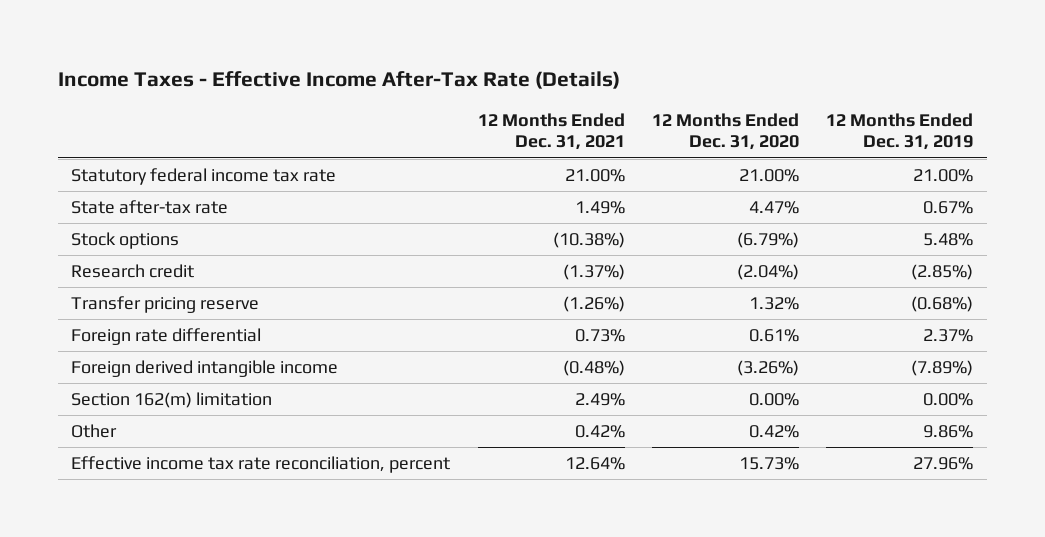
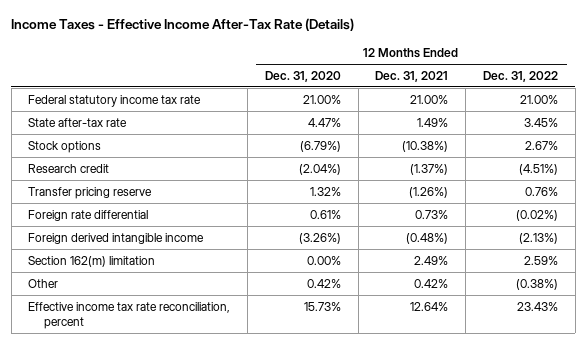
- | 12 Months Ended Dec. 31, 2021 | 12 Months Ended Dec. 31, 2020 | 12 Months Ended Dec. 31, 2019
+ | 12 Months Ended Dec. 31, 2020 | 12 Months Ended Dec. 31, 2021 | 12 Months Ended Dec. 31, 2022
- Statutory federal income tax rate | 21.00% | 21.00% | 21.00%
+ Federal statutory income tax rate | 21.00% | 21.00% | 21.00%

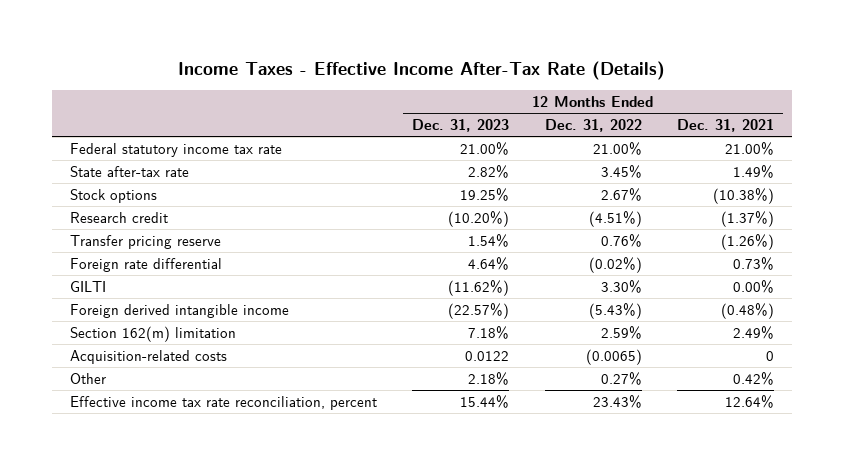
- | 12 Months Ended Dec. 31, 2020 | 12 Months Ended Dec. 31, 2021 | 12 Months Ended Dec. 31, 2022
+ | 12 Months Ended Dec. 31, 2023 | 12 Months Ended Dec. 31, 2022 | 12 Months Ended Dec. 31, 2021
- Foreign derived intangible income | (3.26%) | (0.48%) | (2.13%)
+ GILTI | (11.62%) | 3.30% | 0.00%
+ Foreign derived intangible income | (22.57%) | (5.43%) | (0.48%)
- Other | 0.42% | 0.42% | (0.38%)
+ Acquisition-related costs | 0.0122 | (0.0065) | 0
+ Other | 2.18% | 0.27% | 0.42%

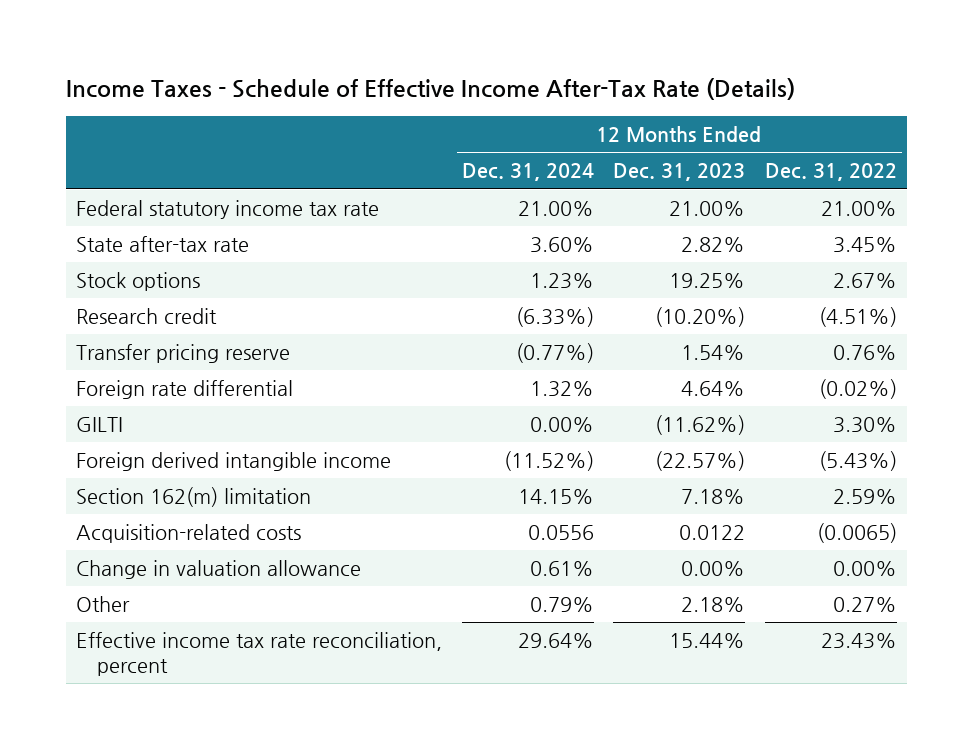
- Income Taxes - Effective Income After-Tax Rate (Details)
+ Income Taxes - Schedule of Effective Income After-Tax Rate (Details)
- | 12 Months Ended Dec. 31, 2023 | 12 Months Ended Dec. 31, 2022 | 12 Months Ended Dec. 31, 2021
+ | 12 Months Ended Dec. 31, 2024 | 12 Months Ended Dec. 31, 2023 | 12 Months Ended Dec. 31, 2022
+ Change in valuation allowance | 0.61% | 0.00% | 0.00%

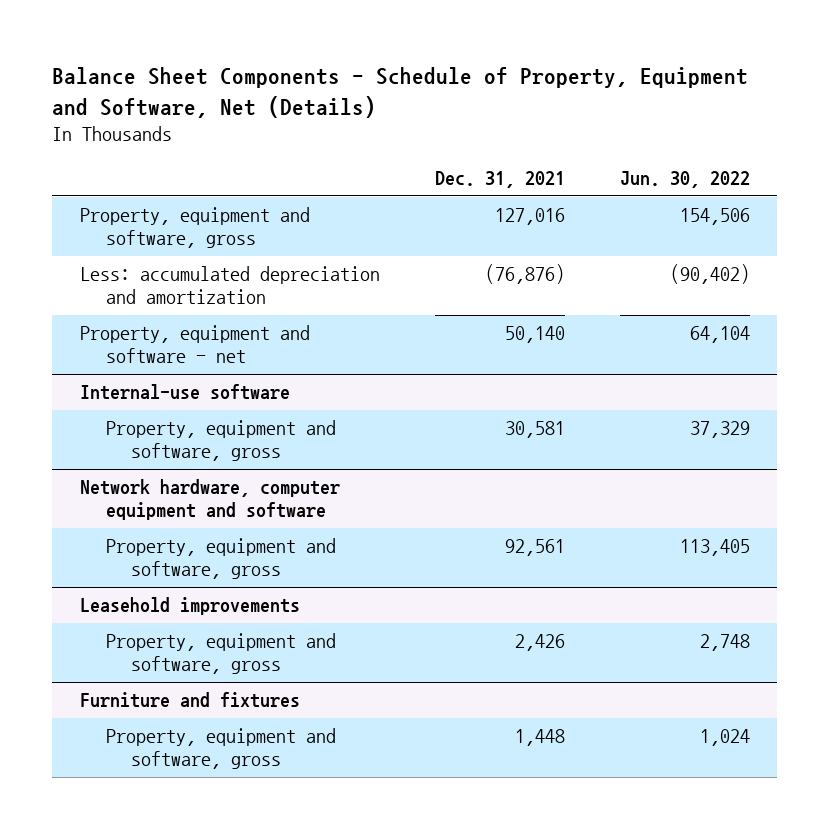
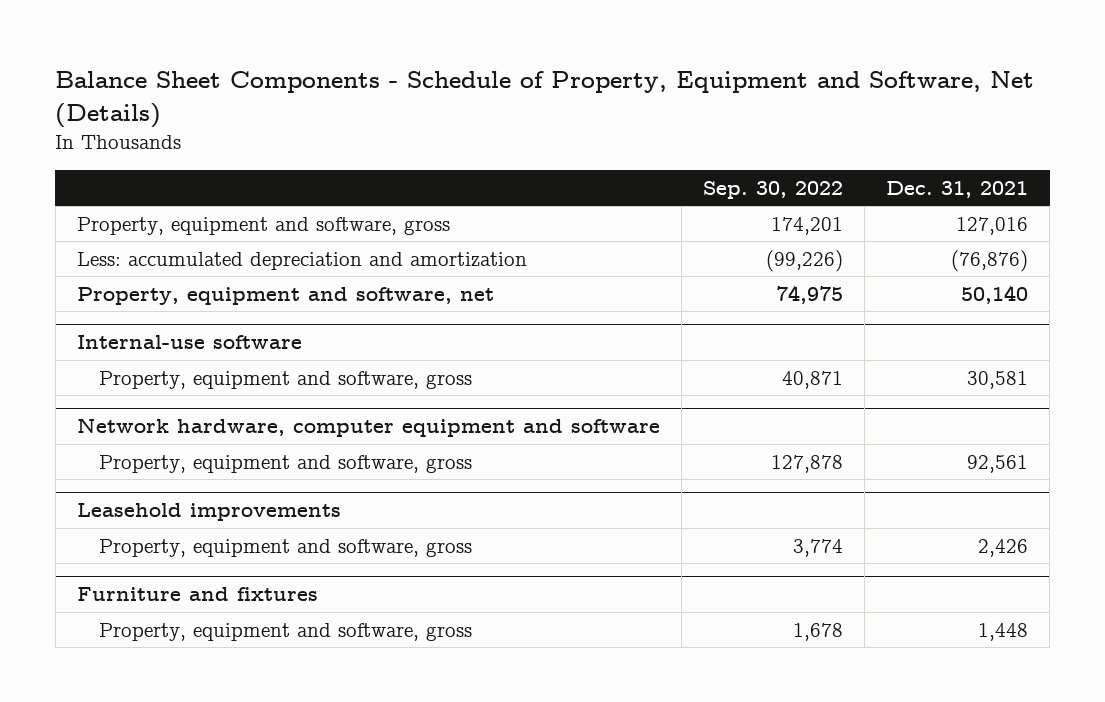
- | Dec. 31, 2021 | Jun. 30, 2022
+ | Sep. 30, 2022 | Dec. 31, 2021
- Property, equipment and software - net | 50,140 | 64,104
+ Property, equipment and software, net | 74,975 | 50,140

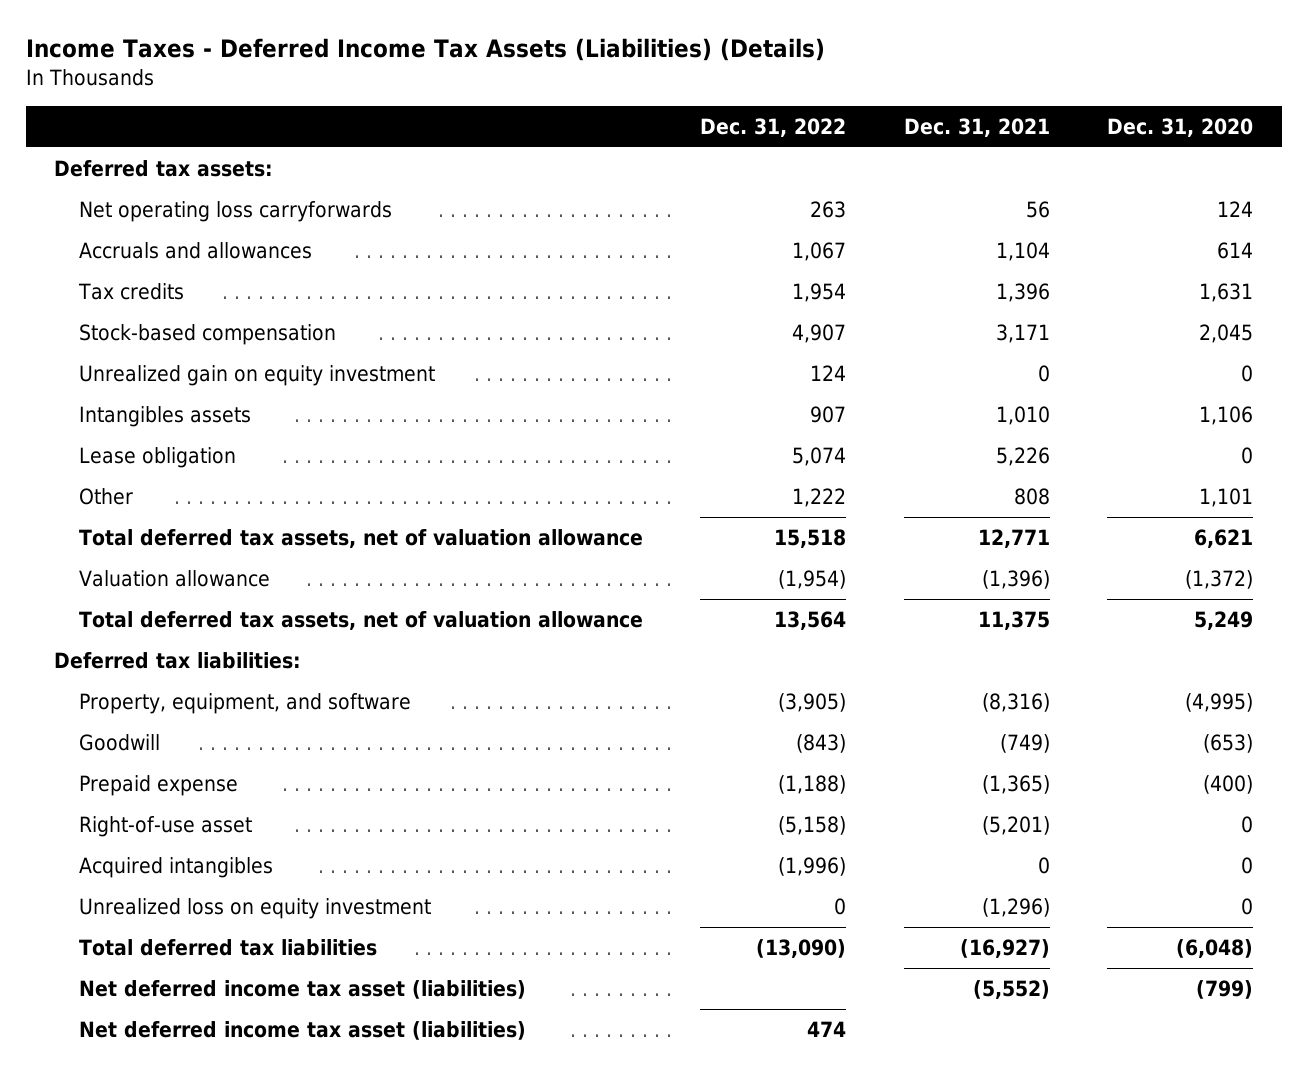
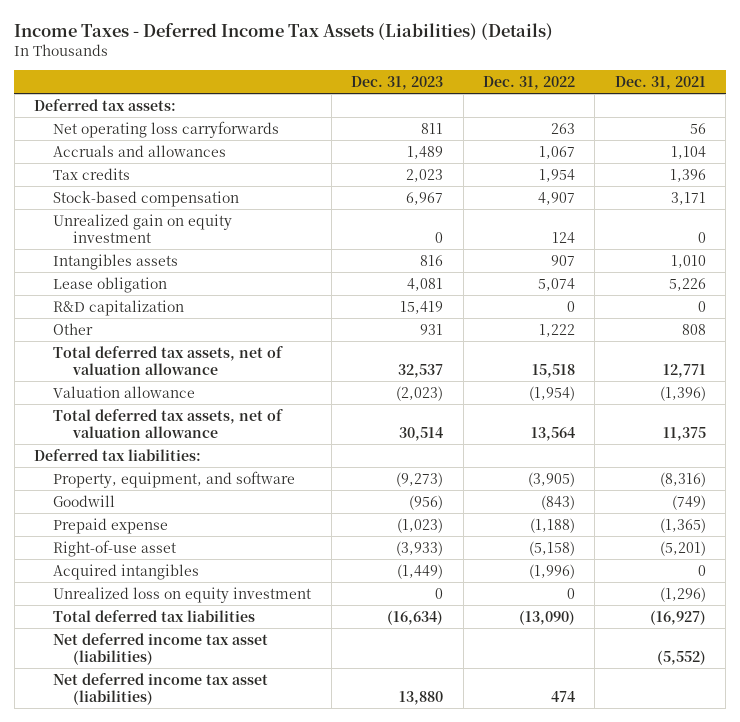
- | Dec. 31, 2022 | Dec. 31, 2021 | Dec. 31, 2020
+ | Dec. 31, 2023 | Dec. 31, 2022 | Dec. 31, 2021
+ R&D capitalization | 15,419 | 0 | 0

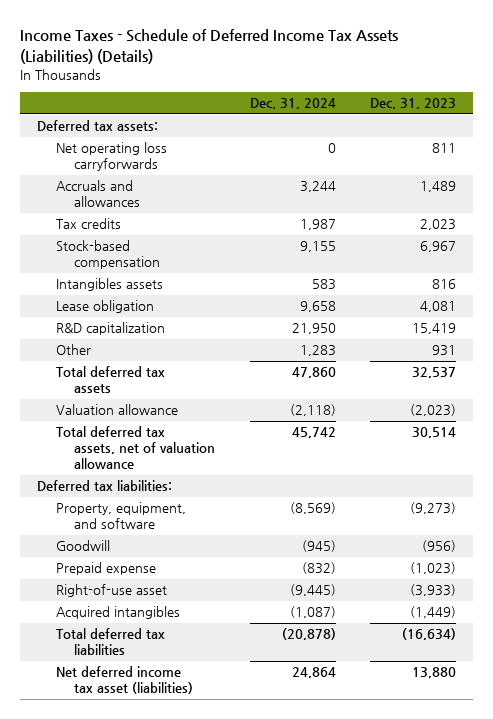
- Income Taxes - Deferred Income Tax Assets (Liabilities) (Details)
+ Income Taxes - Schedule of Deferred Income Tax Assets (Liabilities) (Details)
- | Dec. 31, 2023 | Dec. 31, 2022 | Dec. 31, 2021
+ | Dec. 31, 2024 | Dec. 31, 2023
- Unrealized gain on equity investment | 0 | 124 | 0
- Total deferred tax assets, net of valuation allowance | 32,537 | 15,518 | 12,771
+ Total deferred tax assets | 47,860 | 32,537
- Unrealized loss on equity investment | 0 | 0 | (1,296)
- Net deferred income tax asset (liabilities) | | | (5,552)

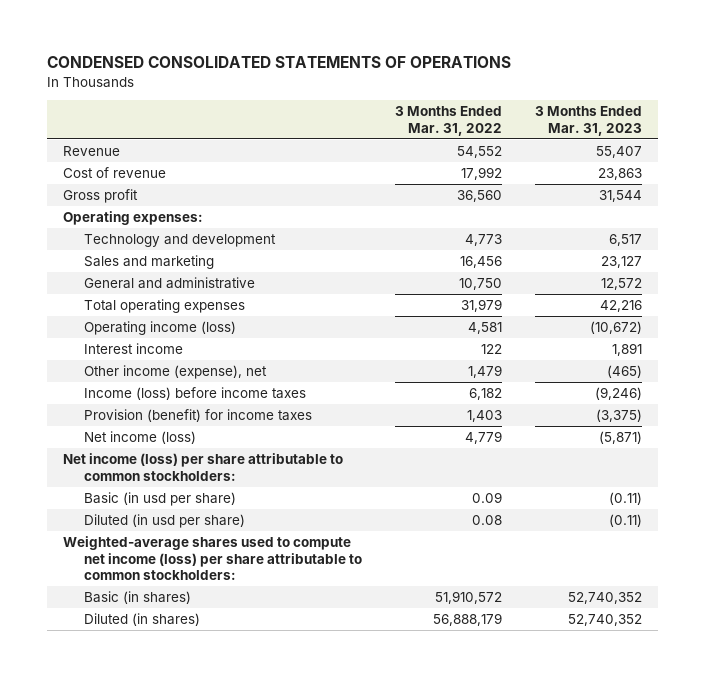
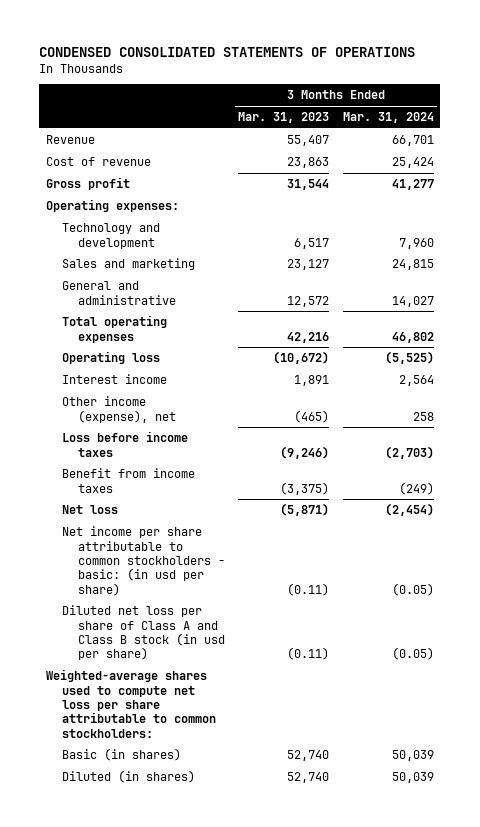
- | 3 Months Ended Mar. 31, 2022 | 3 Months Ended Mar. 31, 2023
+ | 3 Months Ended Mar. 31, 2023 | 3 Months Ended Mar. 31, 2024
- Operating income (loss) | 4,581 | (10,672)
+ Operating loss | (10,672) | (5,525)
- Income (loss) before income taxes | 6,182 | (9,246)
- Provision (benefit) for income taxes | 1,403 | (3,375)
- Net income (loss) | 4,779 | (5,871)
- Net income (loss) per share attributable to common stockholders:
- Basic (in usd per share) | 0.09 | (0.11)
- Diluted (in usd per share) | 0.08 | (0.11)
- Weighted-average shares used to compute net income (loss) per share attributable to common stockholders:
- Basic (in shares) | 51,910,572 | 52,740,352
- Diluted (in shares) | 56,888,179 | 52,740,352
+ Loss before income taxes | (9,246) | (2,703)
+ Benefit from income taxes | (3,375) | (249)
+ Net loss | (5,871) | (2,454)
+ Net income per share attributable to common stockholders - basic: (in usd per share) | (0.11) | (0.05)
+ Diluted net loss per share of Class A and Class B stock (in usd per share) | (0.11) | (0.05)
+ Weighted-average shares used to compute net loss per share attributable to common stockholders:
+ Basic (in shares) | 52,740 | 50,039
+ Diluted (in shares) | 52,740 | 50,039

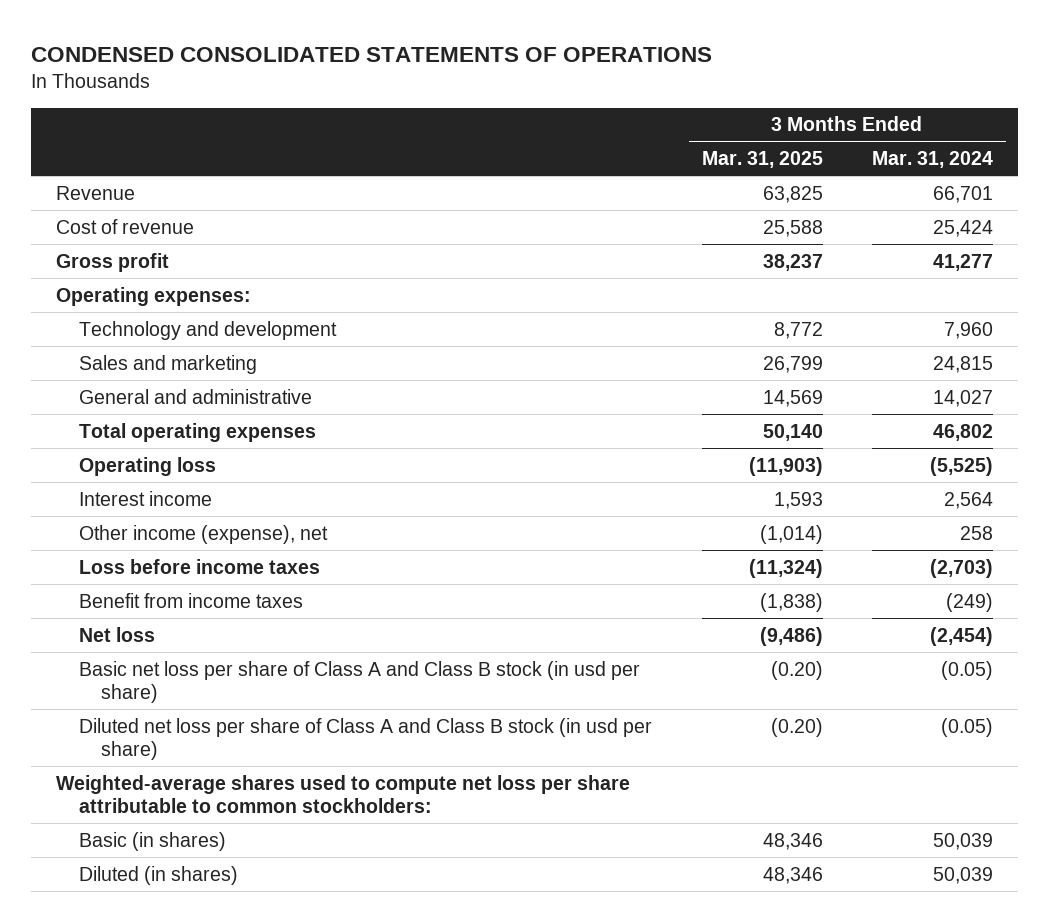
- | 3 Months Ended Mar. 31, 2023 | 3 Months Ended Mar. 31, 2024
+ | 3 Months Ended Mar. 31, 2025 | 3 Months Ended Mar. 31, 2024
- Net income per share attributable to common stockholders - basic: (in usd per share) | (0.11) | (0.05)
+ Basic net loss per share of Class A and Class B stock (in usd per share) | (0.20) | (0.05)

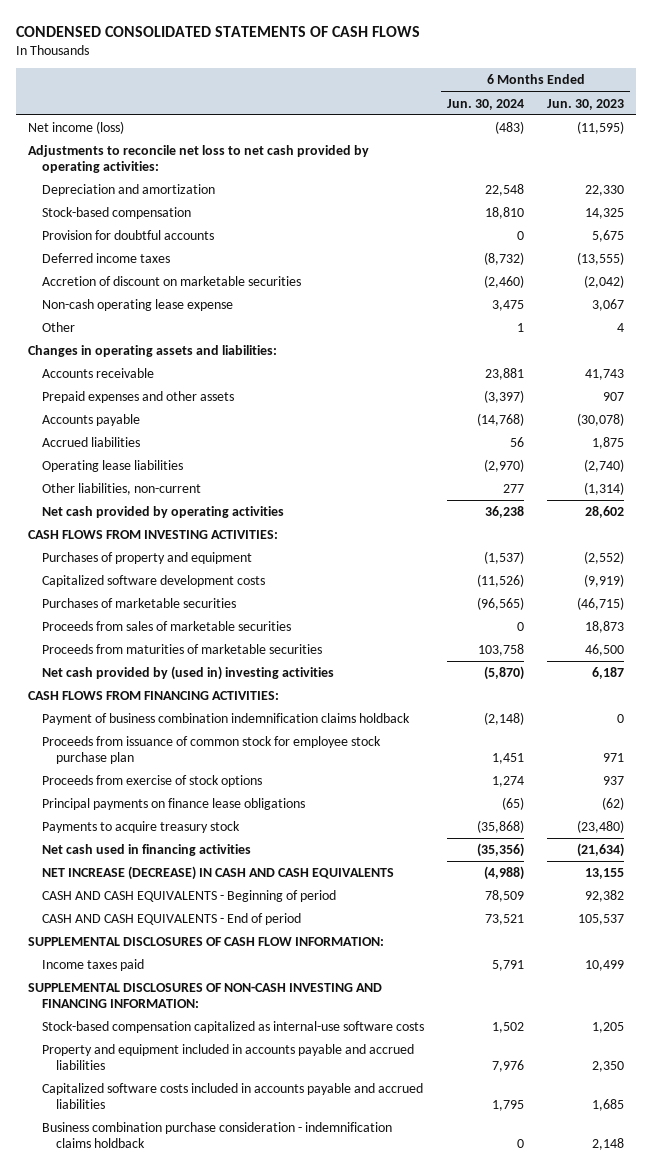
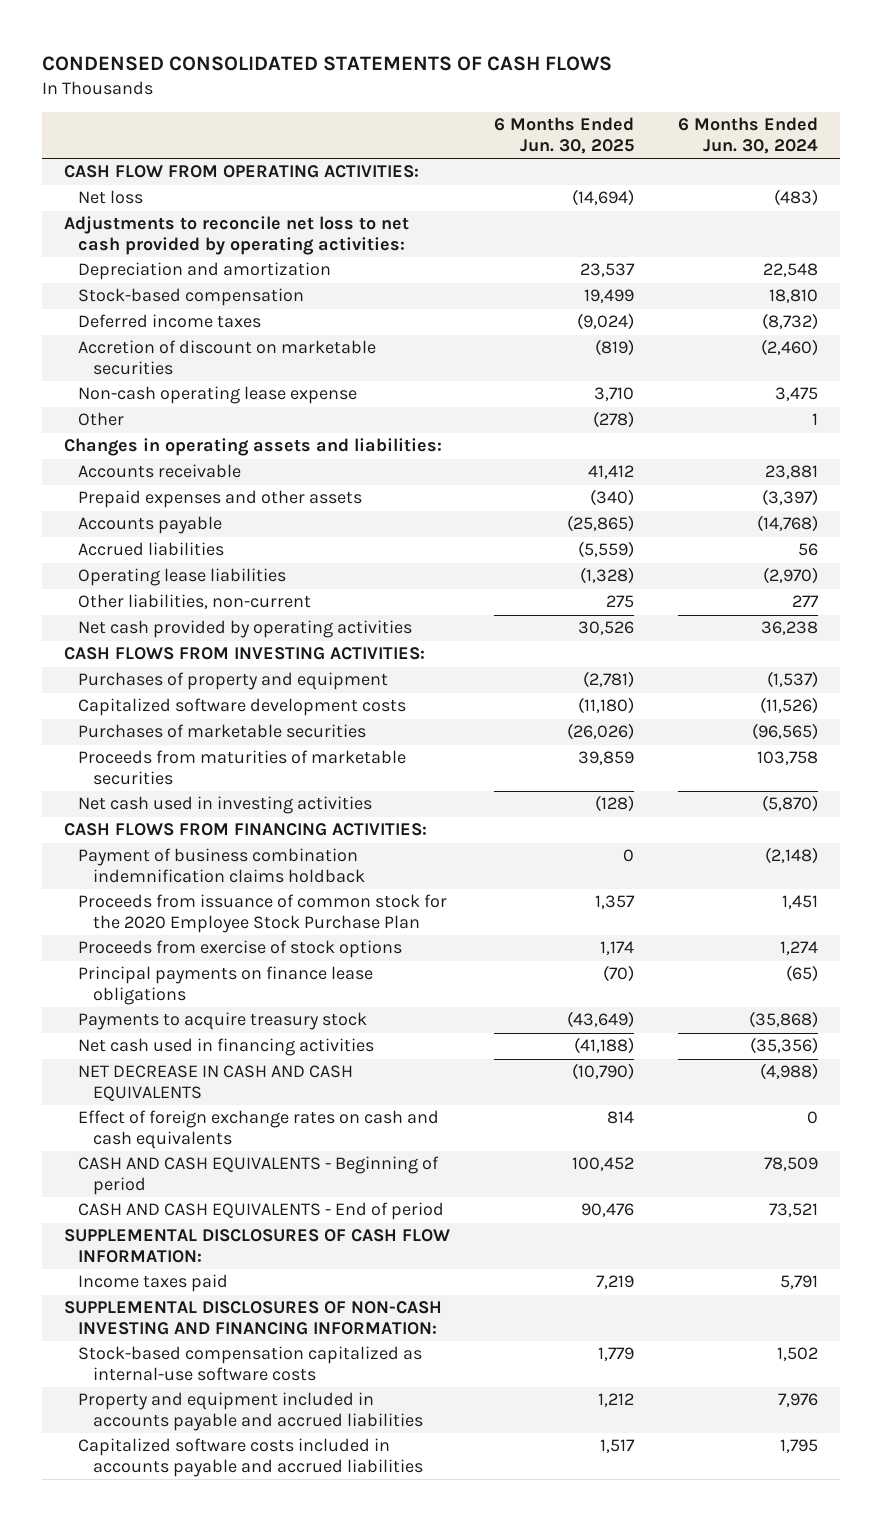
- | 6 Months Ended Jun. 30, 2024 | 6 Months Ended Jun. 30, 2023
+ | 6 Months Ended Jun. 30, 2025 | 6 Months Ended Jun. 30, 2024
- Net income (loss) | (483) | (11,595)
+ CASH FLOW FROM OPERATING ACTIVITIES:
+ Net loss | (14,694) | (483)
- Provision for doubtful accounts | 0 | 5,675
- Proceeds from sales of marketable securities | 0 | 18,873
- Net cash provided by (used in) investing activities | (5,870) | 6,187
+ Net cash used in investing activities | (128) | (5,870)
- Proceeds from issuance of common stock for employee stock purchase plan | 1,451 | 971
+ Proceeds from issuance of common stock for the 2020 Employee Stock Purchase Plan | 1,357 | 1,451
- NET INCREASE (DECREASE) IN CASH AND CASH EQUIVALENTS | (4,988) | 13,155
+ NET DECREASE IN CASH AND CASH EQUIVALENTS | (10,790) | (4,988)
+ Effect of foreign exchange rates on cash and cash equivalents | 814 | 0
- Business combination purchase consideration - indemnification claims holdback | 0 | 2,148

